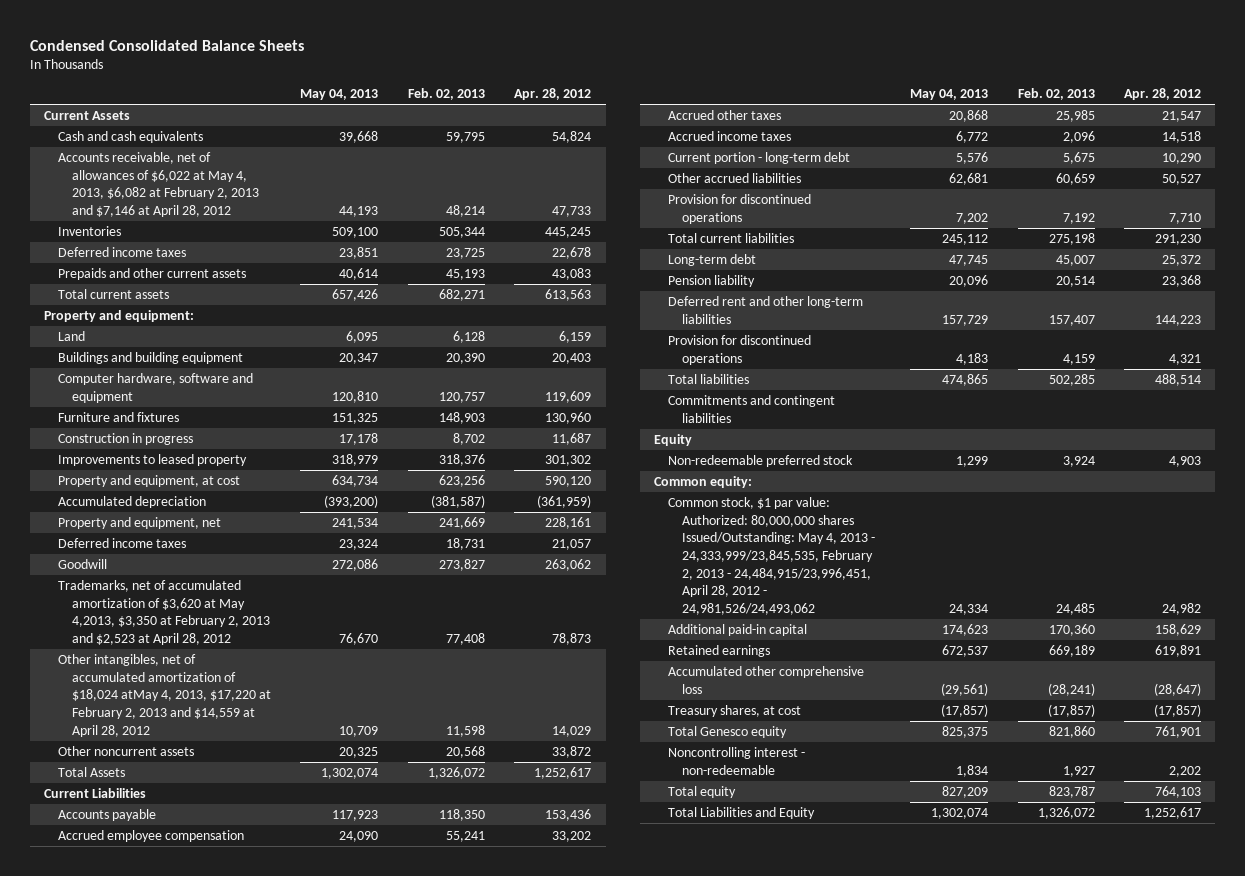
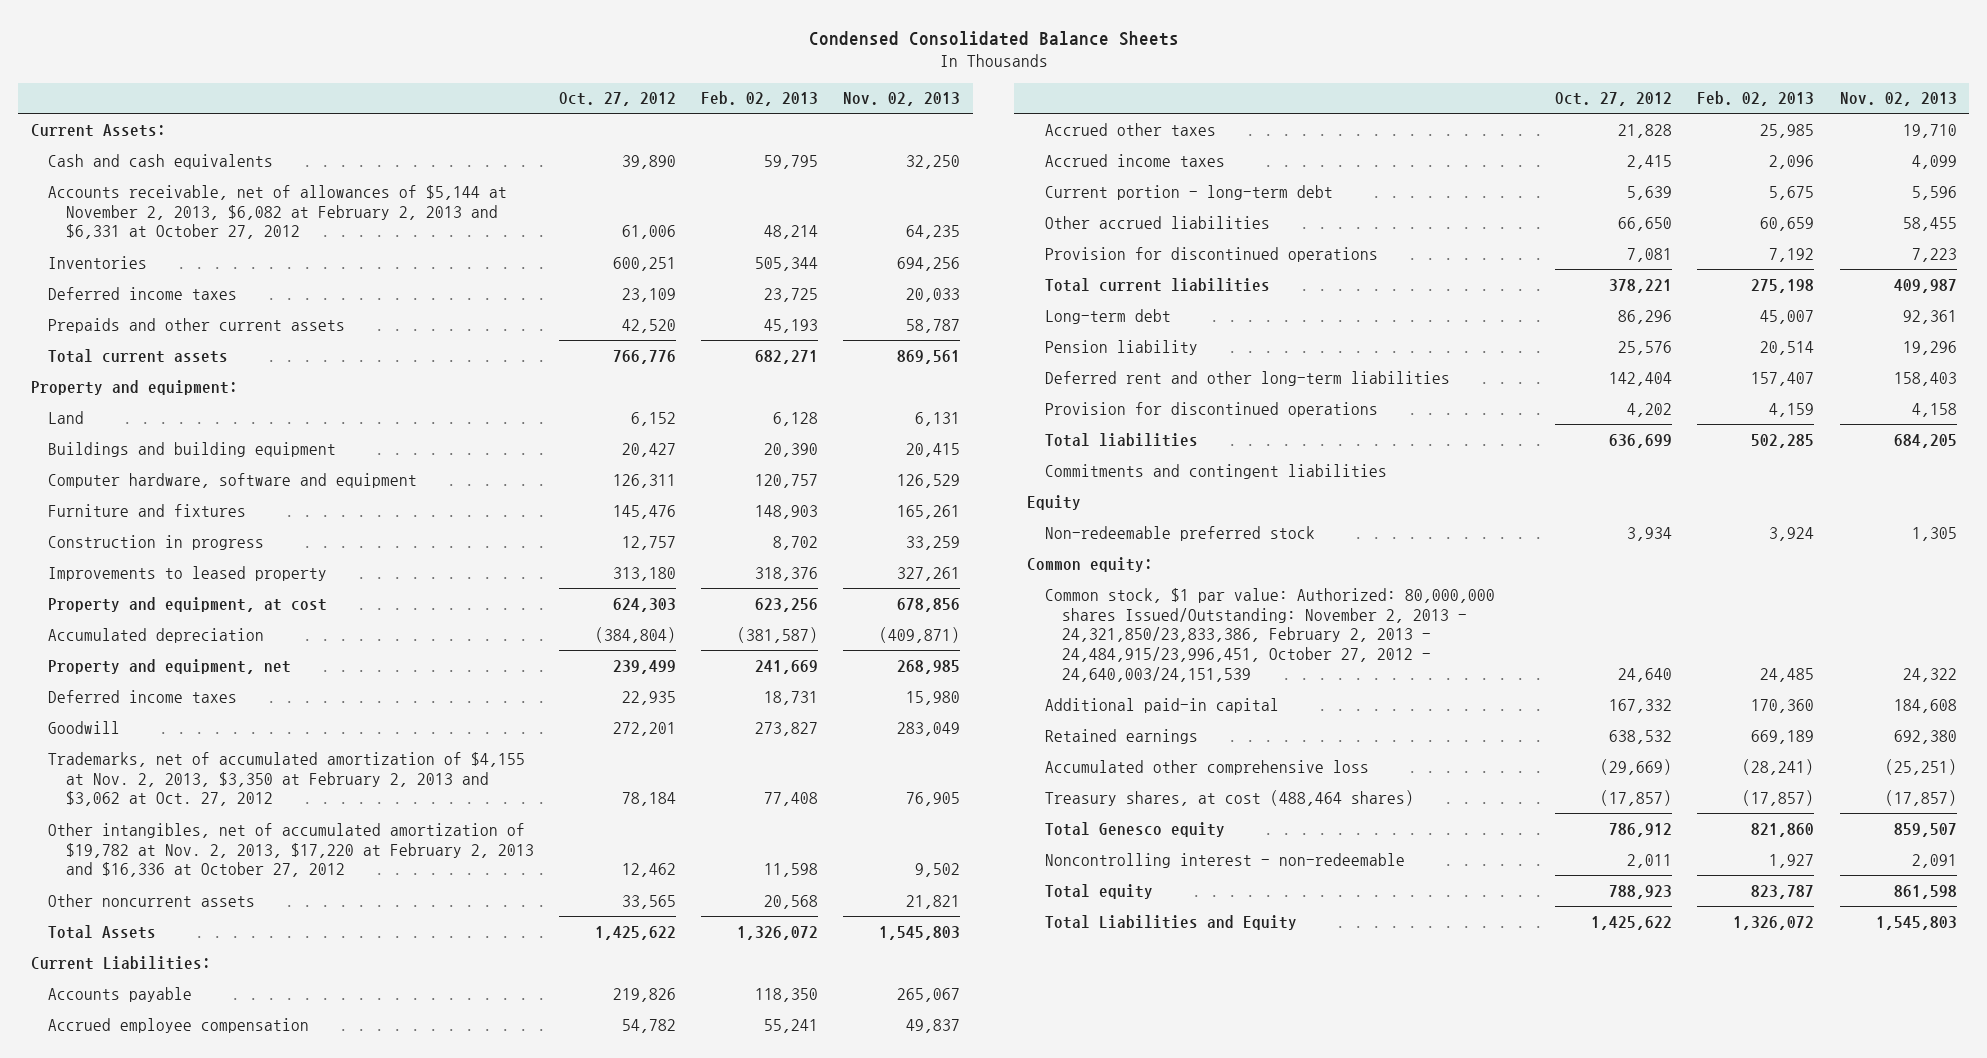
- | May 04, 2013 | Feb. 02, 2013 | Apr. 28, 2012
+ | Oct. 27, 2012 | Feb. 02, 2013 | Nov. 02, 2013
- Current Assets
+ Current Assets:
- Accounts receivable, net of allowances of $6,022 at May 4, 2013, $6,082 at February 2, 2013 and $7,146 at April 28, 2012 | 44,193 | 48,214 | 47,733
+ Accounts receivable, net of allowances of $5,144 at November 2, 2013, $6,082 at February 2, 2013 and $6,331 at October 27, 2012 | 61,006 | 48,214 | 64,235
- Trademarks, net of accumulated amortization of $3,620 at May 4,2013, $3,350 at February 2, 2013 and $2,523 at April 28, 2012 | 76,670 | 77,408 | 78,873
- Other intangibles, net of accumulated amortization of $18,024 atMay 4, 2013, $17,220 at February 2, 2013 and $14,559 at April 28, 2012 | 10,709 | 11,598 | 14,029
+ Trademarks, net of accumulated amortization of $4,155 at Nov. 2, 2013, $3,350 at February 2, 2013 and $3,062 at Oct. 27, 2012 | 78,184 | 77,408 | 76,905
+ Other intangibles, net of accumulated amortization of $19,782 at Nov. 2, 2013, $17,220 at February 2, 2013 and $16,336 at October 27, 2012 | 12,462 | 11,598 | 9,502
- Current Liabilities
+ Current Liabilities:
- Common stock, $1 par value: Authorized: 80,000,000 shares Issued/Outstanding: May 4, 2013 - 24,333,999/23,845,535, February 2, 2013 - 24,484,915/23,996,451, April 28, 2012 - 24,981,526/24,493,062 | 24,334 | 24,485 | 24,982
+ Common stock, $1 par value: Authorized: 80,000,000 shares Issued/Outstanding: November 2, 2013 - 24,321,850/23,833,386, February 2, 2013 - 24,484,915/23,996,451, October 27, 2012 - 24,640,003/24,151,539 | 24,640 | 24,485 | 24,322
- Treasury shares, at cost | (17,857) | (17,857) | (17,857)
+ Treasury shares, at cost (488,464 shares) | (17,857) | (17,857) | (17,857)

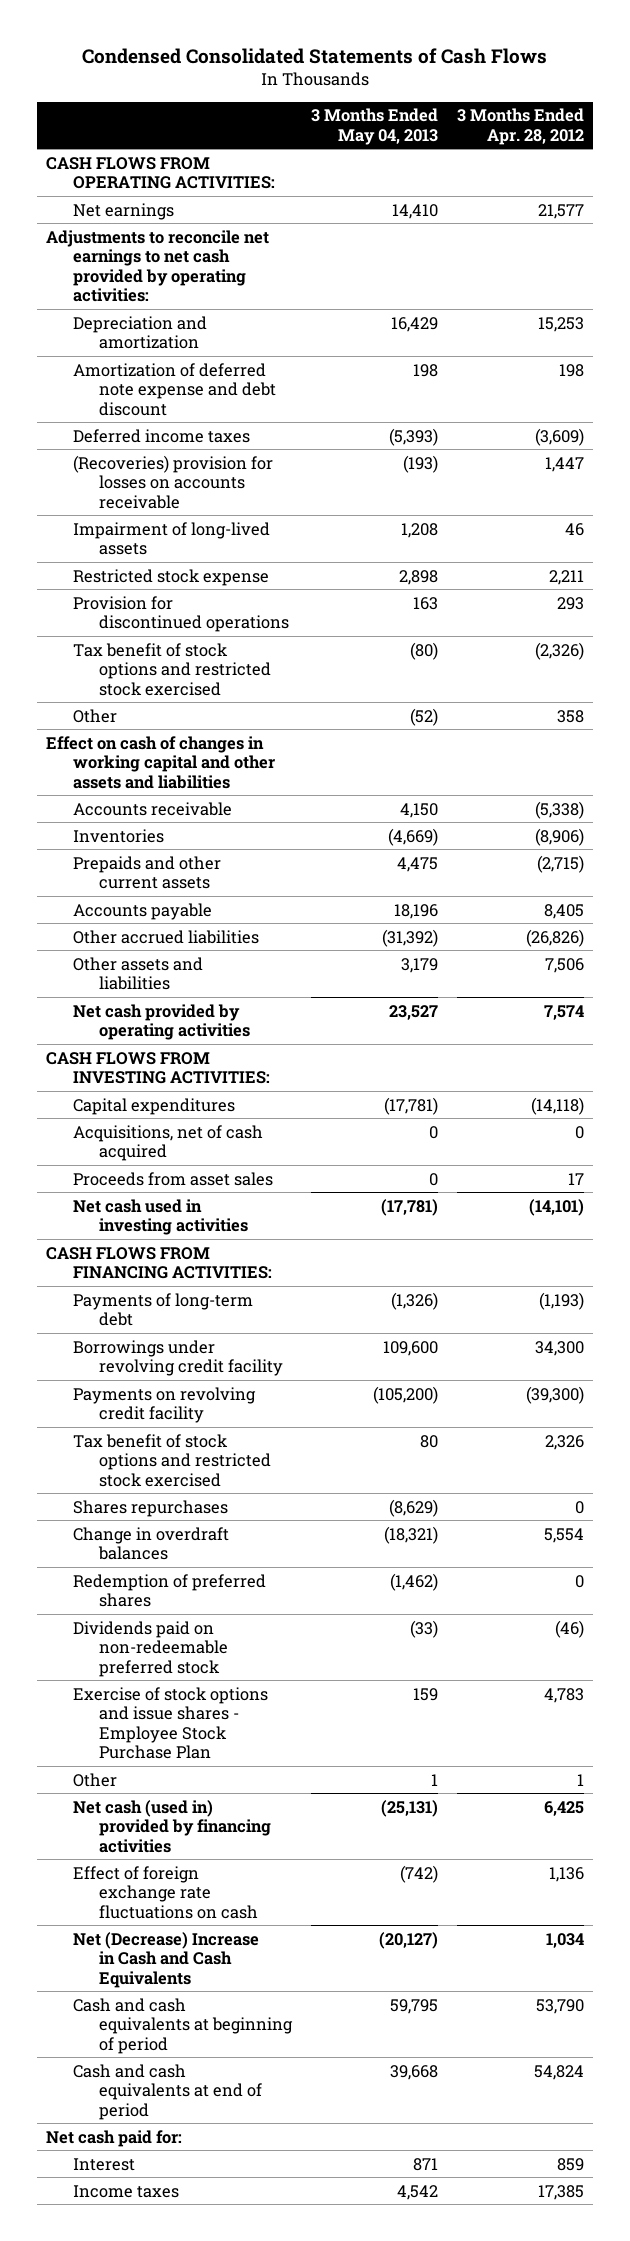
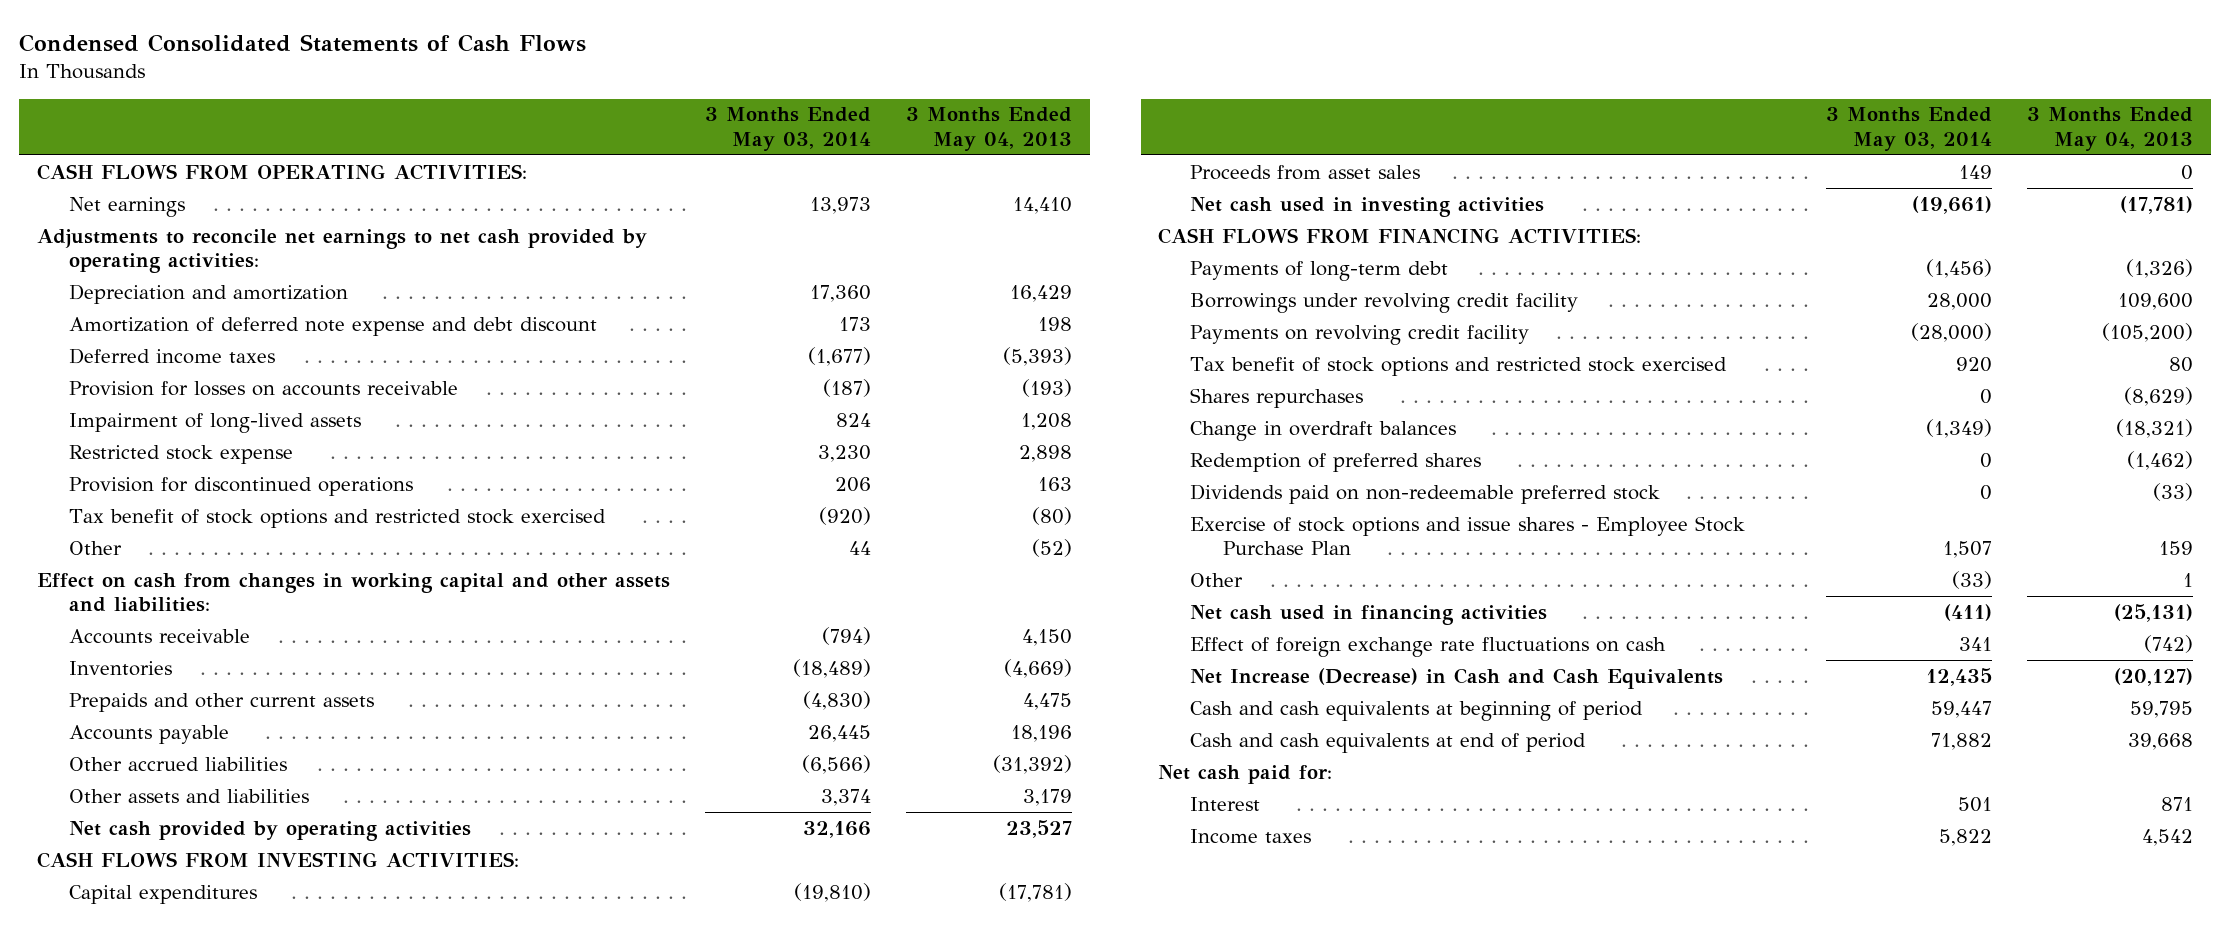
- | 3 Months Ended May 04, 2013 | 3 Months Ended Apr. 28, 2012
+ | 3 Months Ended May 03, 2014 | 3 Months Ended May 04, 2013
- (Recoveries) provision for losses on accounts receivable | (193) | 1,447
+ Provision for losses on accounts receivable | (187) | (193)
- Effect on cash of changes in working capital and other assets and liabilities
+ Effect on cash from changes in working capital and other assets and liabilities:
- Acquisitions, net of cash acquired | 0 | 0
- Net cash (used in) provided by financing activities | (25,131) | 6,425
+ Net cash used in financing activities | (411) | (25,131)
- Net (Decrease) Increase in Cash and Cash Equivalents | (20,127) | 1,034
+ Net Increase (Decrease) in Cash and Cash Equivalents | 12,435 | (20,127)

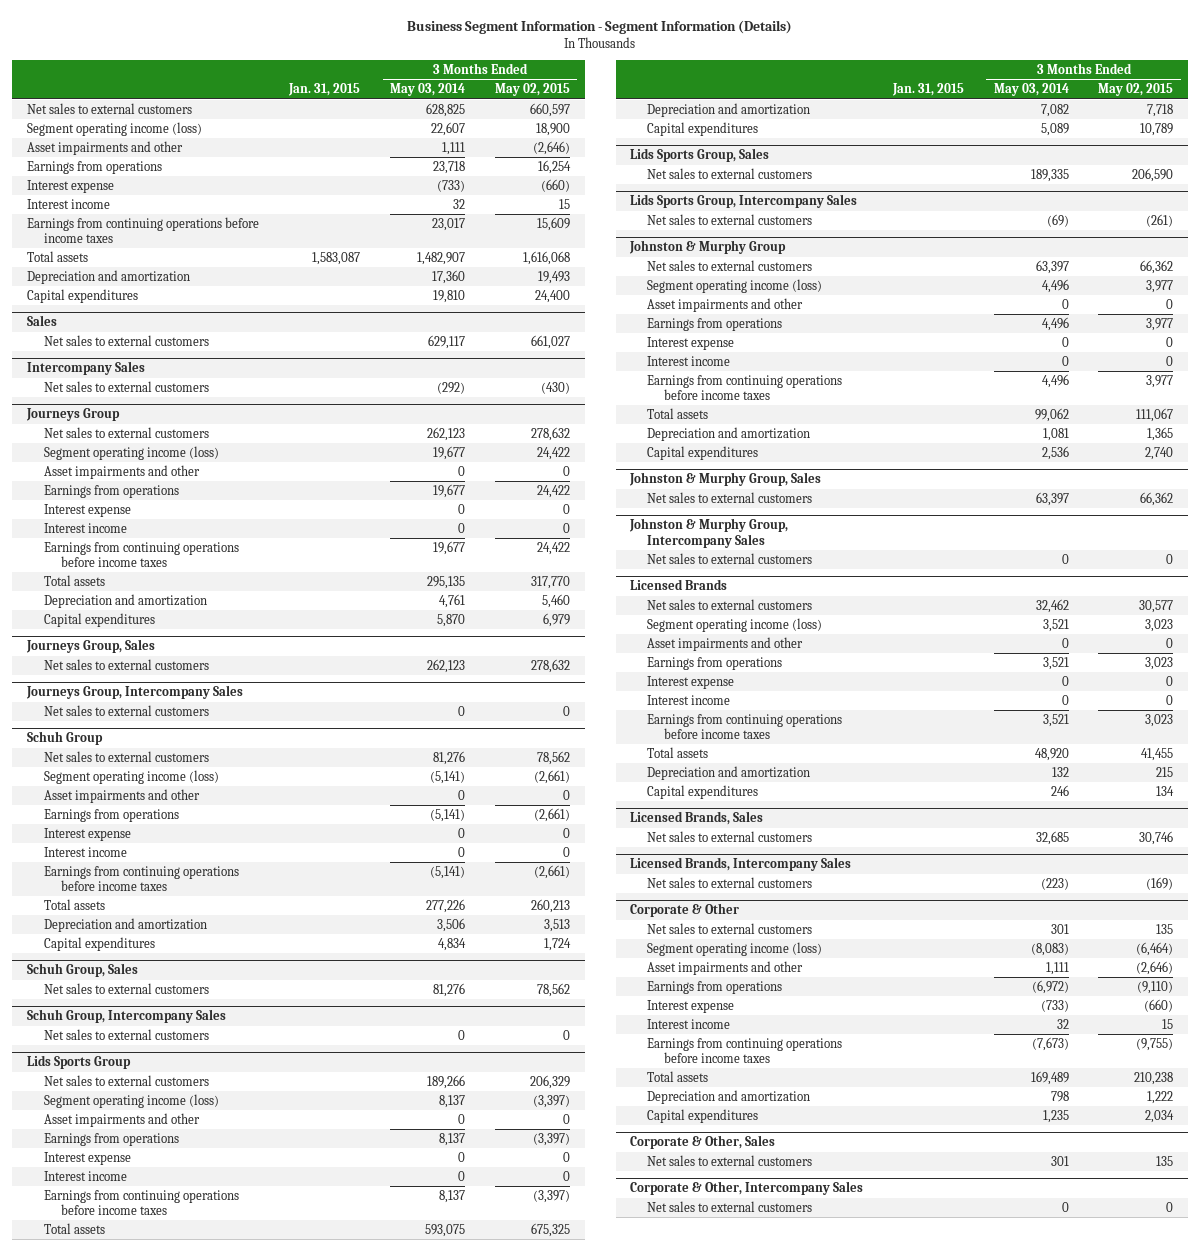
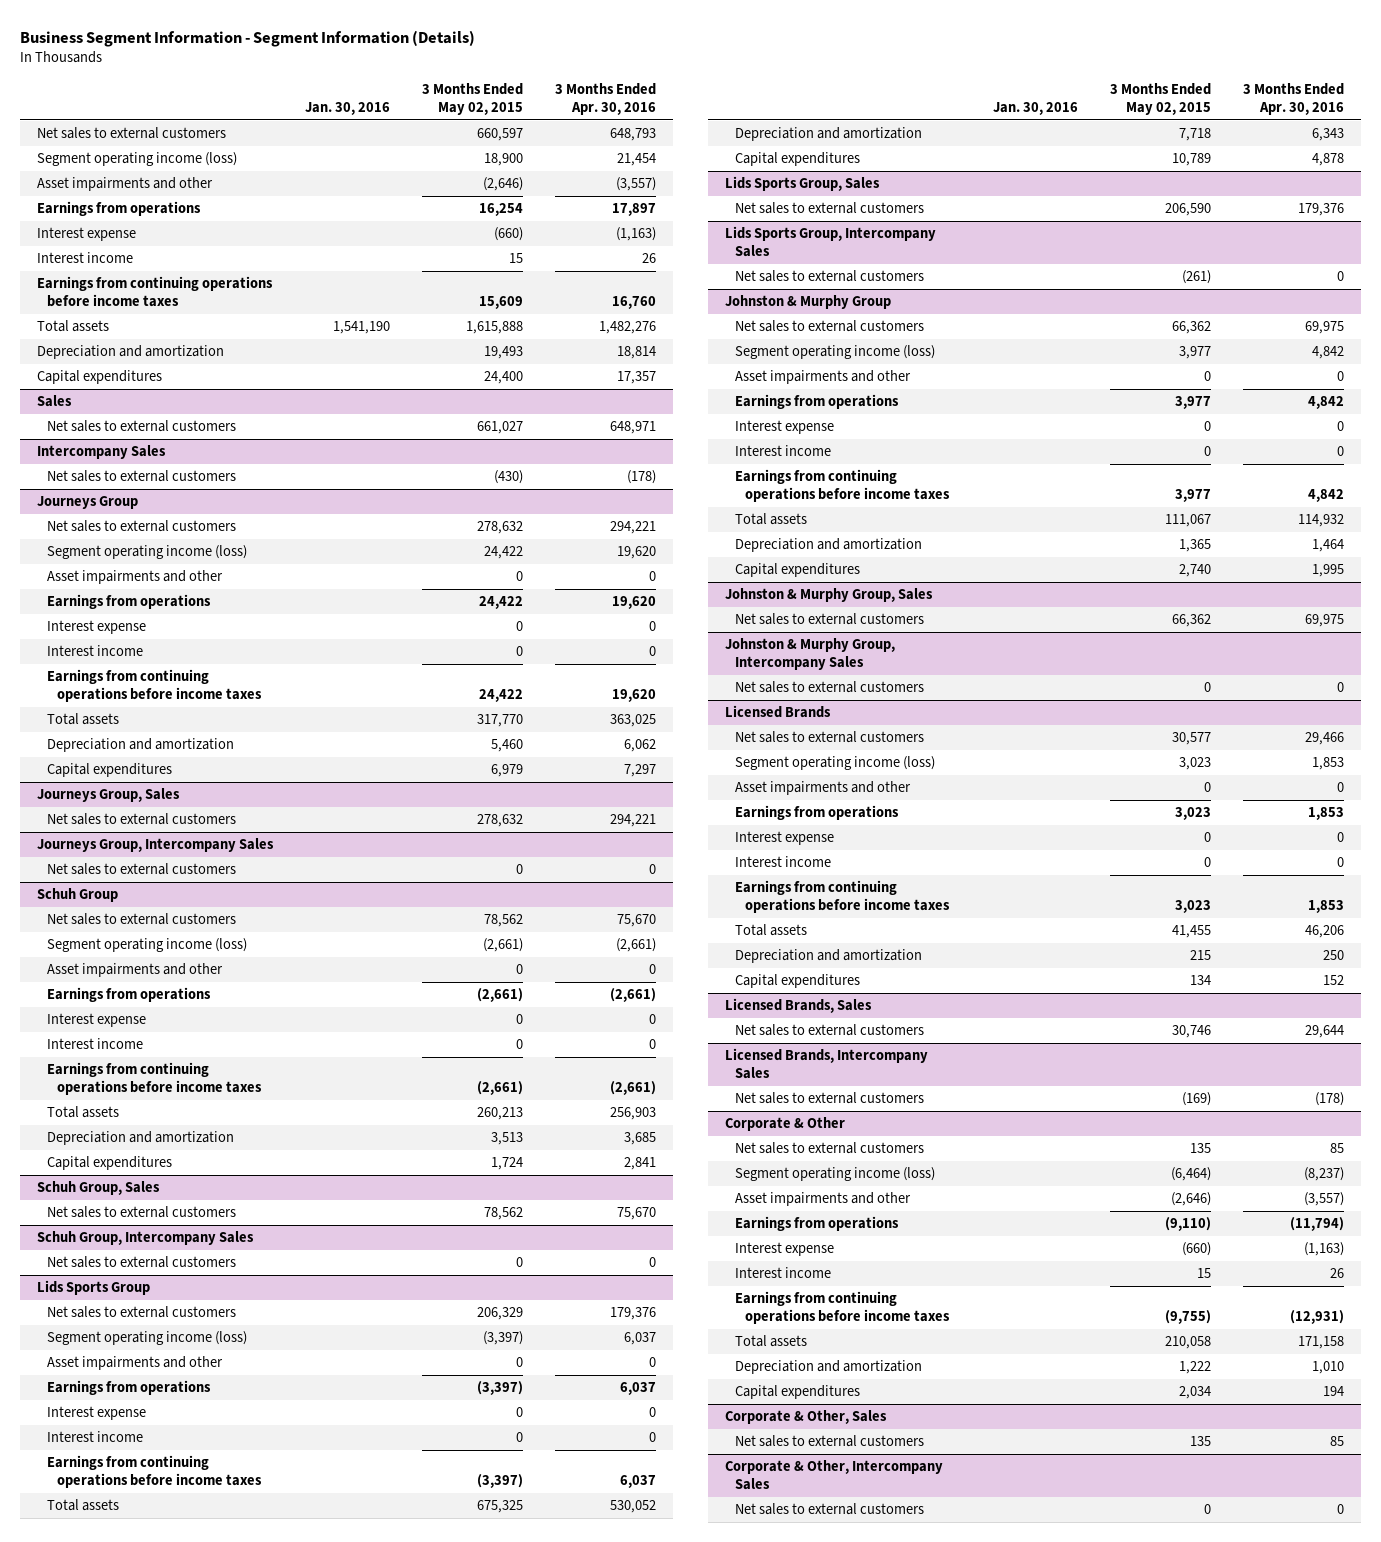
- | Jan. 31, 2015 | 3 Months Ended May 03, 2014 | 3 Months Ended May 02, 2015
+ | Jan. 30, 2016 | 3 Months Ended May 02, 2015 | 3 Months Ended Apr. 30, 2016
- Total assets | 1,583,087 | 1,482,907 | 1,616,068
+ Total assets | 1,541,190 | 1,615,888 | 1,482,276
@ Corporate & Other
- Total assets | | 169,489 | 210,238
+ Total assets | | 210,058 | 171,158

